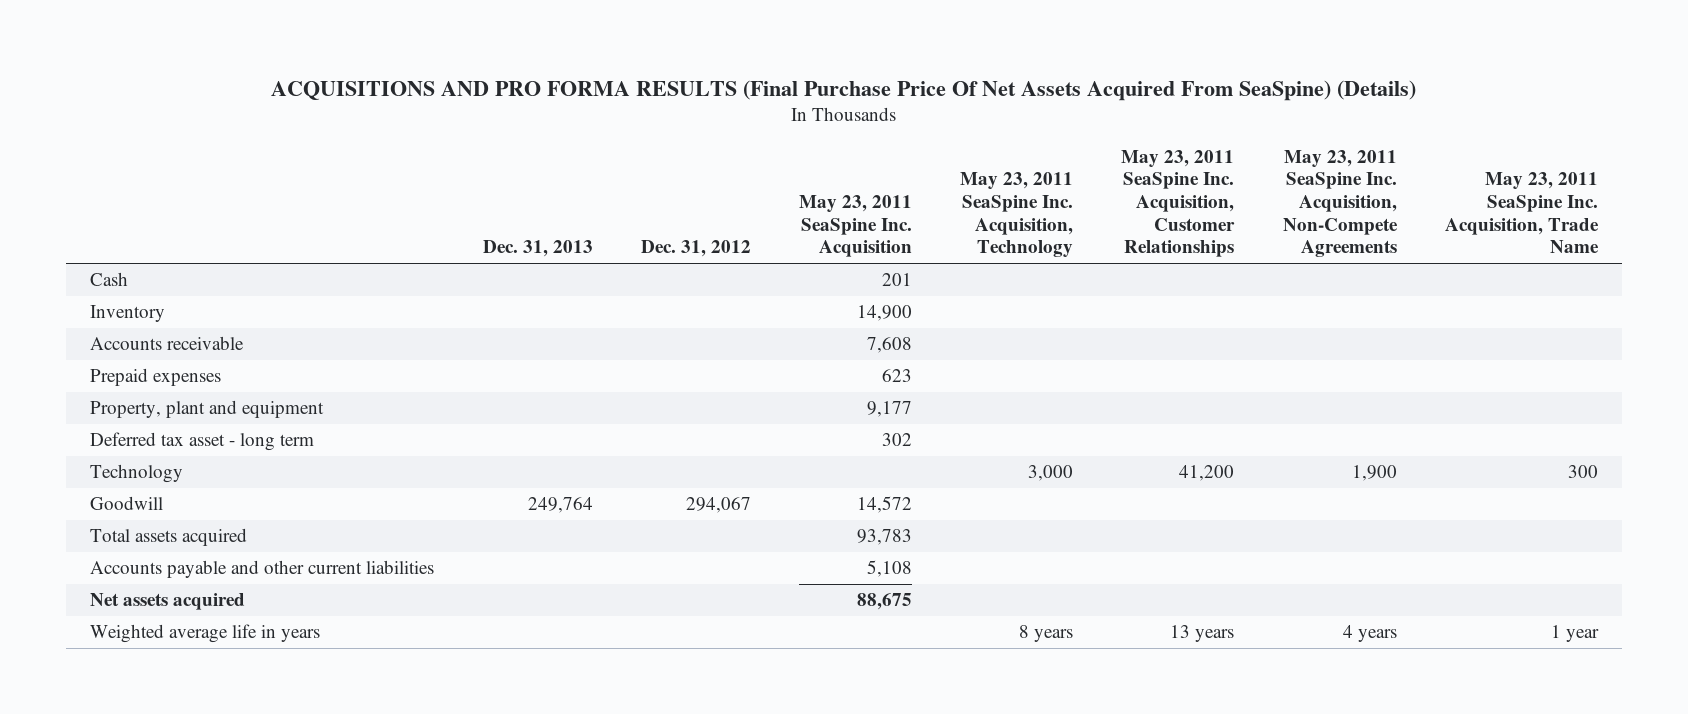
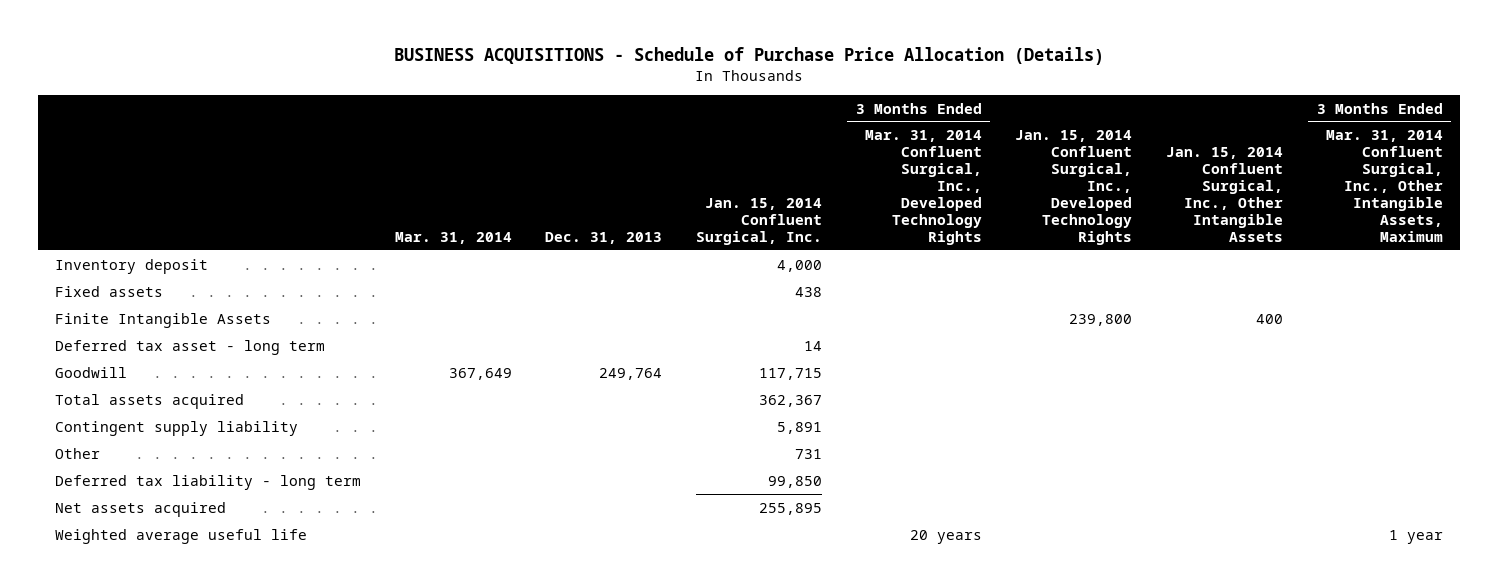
- ACQUISITIONS AND PRO FORMA RESULTS (Final Purchase Price Of Net Assets Acquired From SeaSpine) (Details)
+ BUSINESS ACQUISITIONS - Schedule of Purchase Price Allocation (Details)
- | Dec. 31, 2013 | Dec. 31, 2012 | May 23, 2011 SeaSpine Inc. Acquisition | May 23, 2011 SeaSpine Inc. Acquisition, Technology | May 23, 2011 SeaSpine Inc. Acquisition, Customer Relationships | May 23, 2011 SeaSpine Inc. Acquisition, Non-Compete Agreements | May 23, 2011 SeaSpine Inc. Acquisition, Trade Name
+ | Mar. 31, 2014 | Dec. 31, 2013 | Jan. 15, 2014 Confluent Surgical, Inc. | 3 Months Ended Mar. 31, 2014 Confluent Surgical, Inc., Developed Technology Rights | Jan. 15, 2014 Confluent Surgical, Inc., Developed Technology Rights | Jan. 15, 2014 Confluent Surgical, Inc., Other Intangible Assets | 3 Months Ended Mar. 31, 2014 Confluent Surgical, Inc., Other Intangible Assets, Maximum
- Cash | | | 201 | | | |
- Inventory | | | 14,900 | | | |
- Accounts receivable | | | 7,608 | | | |
- Prepaid expenses | | | 623 | | | |
- Property, plant and equipment | | | 9,177 | | | |
+ Inventory deposit | | | 4,000 | | | |
+ Fixed assets | | | 438 | | | |
+ Finite Intangible Assets | | | | | 239,800 | 400 |
- Technology | | | | 3,000 | 41,200 | 1,900 | 300
- Accounts payable and other current liabilities | | | 5,108 | | | |
+ Contingent supply liability | | | 5,891 | | | |
+ Other | | | 731 | | | |
+ Deferred tax liability - long term | | | 99,850 | | | |
- Weighted average life in years | | | | 8 years | 13 years | 4 years | 1 year
+ Weighted average useful life | | | | 20 years | | | 1 year

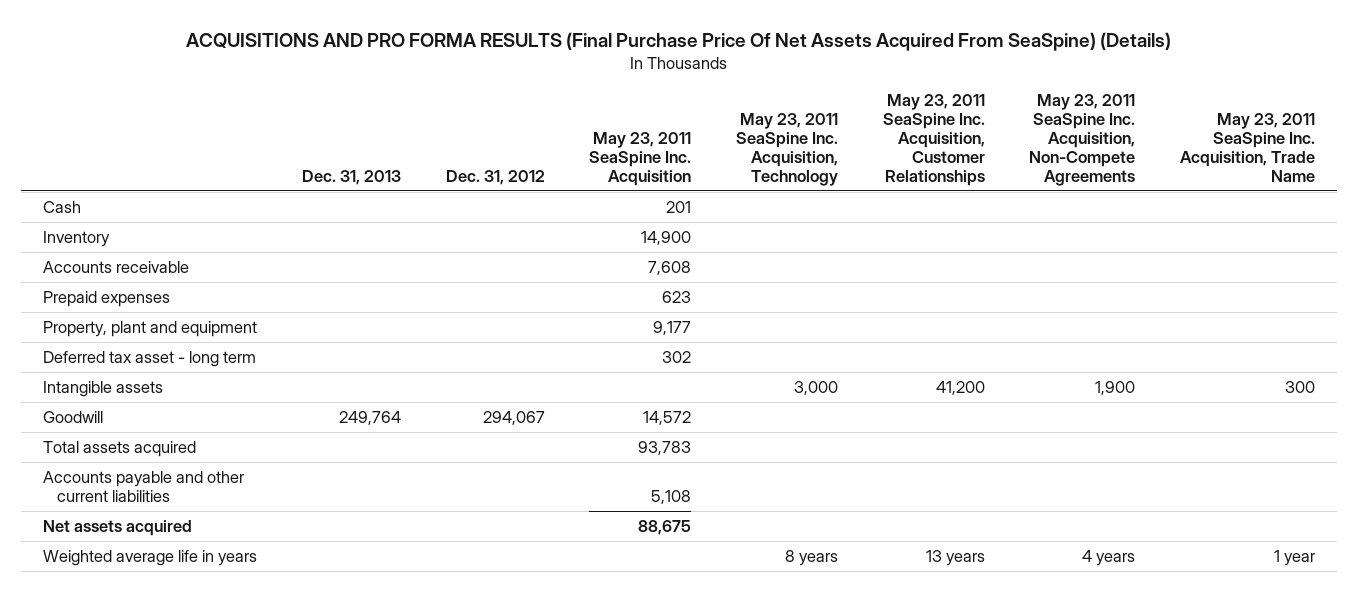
- BUSINESS ACQUISITIONS - Schedule of Purchase Price Allocation (Details)
+ ACQUISITIONS AND PRO FORMA RESULTS (Final Purchase Price Of Net Assets Acquired From SeaSpine) (Details)
- | Mar. 31, 2014 | Dec. 31, 2013 | Jan. 15, 2014 Confluent Surgical, Inc. | 3 Months Ended Mar. 31, 2014 Confluent Surgical, Inc., Developed Technology Rights | Jan. 15, 2014 Confluent Surgical, Inc., Developed Technology Rights | Jan. 15, 2014 Confluent Surgical, Inc., Other Intangible Assets | 3 Months Ended Mar. 31, 2014 Confluent Surgical, Inc., Other Intangible Assets, Maximum
+ | Dec. 31, 2013 | Dec. 31, 2012 | May 23, 2011 SeaSpine Inc. Acquisition | May 23, 2011 SeaSpine Inc. Acquisition, Technology | May 23, 2011 SeaSpine Inc. Acquisition, Customer Relationships | May 23, 2011 SeaSpine Inc. Acquisition, Non-Compete Agreements | May 23, 2011 SeaSpine Inc. Acquisition, Trade Name
- Inventory deposit | | | 4,000 | | | |
- Fixed assets | | | 438 | | | |
- Finite Intangible Assets | | | | | 239,800 | 400 |
+ Cash | | | 201 | | | |
+ Inventory | | | 14,900 | | | |
+ Accounts receivable | | | 7,608 | | | |
+ Prepaid expenses | | | 623 | | | |
+ Property, plant and equipment | | | 9,177 | | | |
+ Intangible assets | | | | 3,000 | 41,200 | 1,900 | 300
- Contingent supply liability | | | 5,891 | | | |
- Other | | | 731 | | | |
- Deferred tax liability - long term | | | 99,850 | | | |
+ Accounts payable and other current liabilities | | | 5,108 | | | |
- Weighted average useful life | | | | 20 years | | | 1 year
+ Weighted average life in years | | | | 8 years | 13 years | 4 years | 1 year

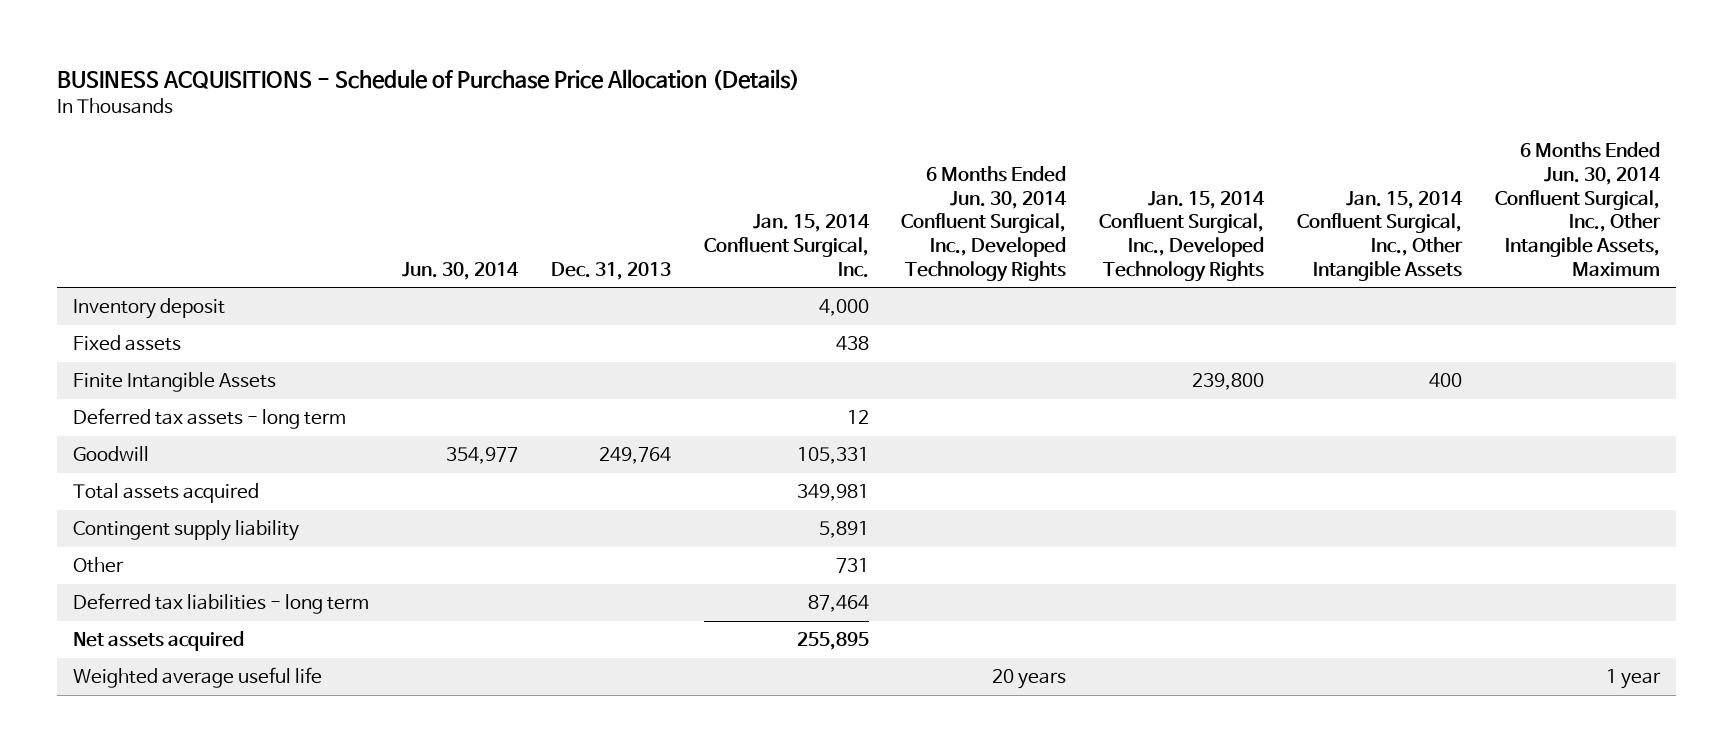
- ACQUISITIONS AND PRO FORMA RESULTS (Final Purchase Price Of Net Assets Acquired From SeaSpine) (Details)
+ BUSINESS ACQUISITIONS - Schedule of Purchase Price Allocation (Details)
- | Dec. 31, 2013 | Dec. 31, 2012 | May 23, 2011 SeaSpine Inc. Acquisition | May 23, 2011 SeaSpine Inc. Acquisition, Technology | May 23, 2011 SeaSpine Inc. Acquisition, Customer Relationships | May 23, 2011 SeaSpine Inc. Acquisition, Non-Compete Agreements | May 23, 2011 SeaSpine Inc. Acquisition, Trade Name
+ | Jun. 30, 2014 | Dec. 31, 2013 | Jan. 15, 2014 Confluent Surgical, Inc. | 6 Months Ended Jun. 30, 2014 Confluent Surgical, Inc., Developed Technology Rights | Jan. 15, 2014 Confluent Surgical, Inc., Developed Technology Rights | Jan. 15, 2014 Confluent Surgical, Inc., Other Intangible Assets | 6 Months Ended Jun. 30, 2014 Confluent Surgical, Inc., Other Intangible Assets, Maximum
- Cash | | | 201 | | | |
- Inventory | | | 14,900 | | | |
- Accounts receivable | | | 7,608 | | | |
- Prepaid expenses | | | 623 | | | |
- Property, plant and equipment | | | 9,177 | | | |
- Deferred tax asset - long term | | | 302 | | | |
- Intangible assets | | | | 3,000 | 41,200 | 1,900 | 300
+ Inventory deposit | | | 4,000 | | | |
+ Fixed assets | | | 438 | | | |
+ Finite Intangible Assets | | | | | 239,800 | 400 |
+ Deferred tax assets - long term | | | 12 | | | |
- Accounts payable and other current liabilities | | | 5,108 | | | |
+ Contingent supply liability | | | 5,891 | | | |
+ Other | | | 731 | | | |
+ Deferred tax liabilities - long term | | | 87,464 | | | |
- Weighted average life in years | | | | 8 years | 13 years | 4 years | 1 year
+ Weighted average useful life | | | | 20 years | | | 1 year

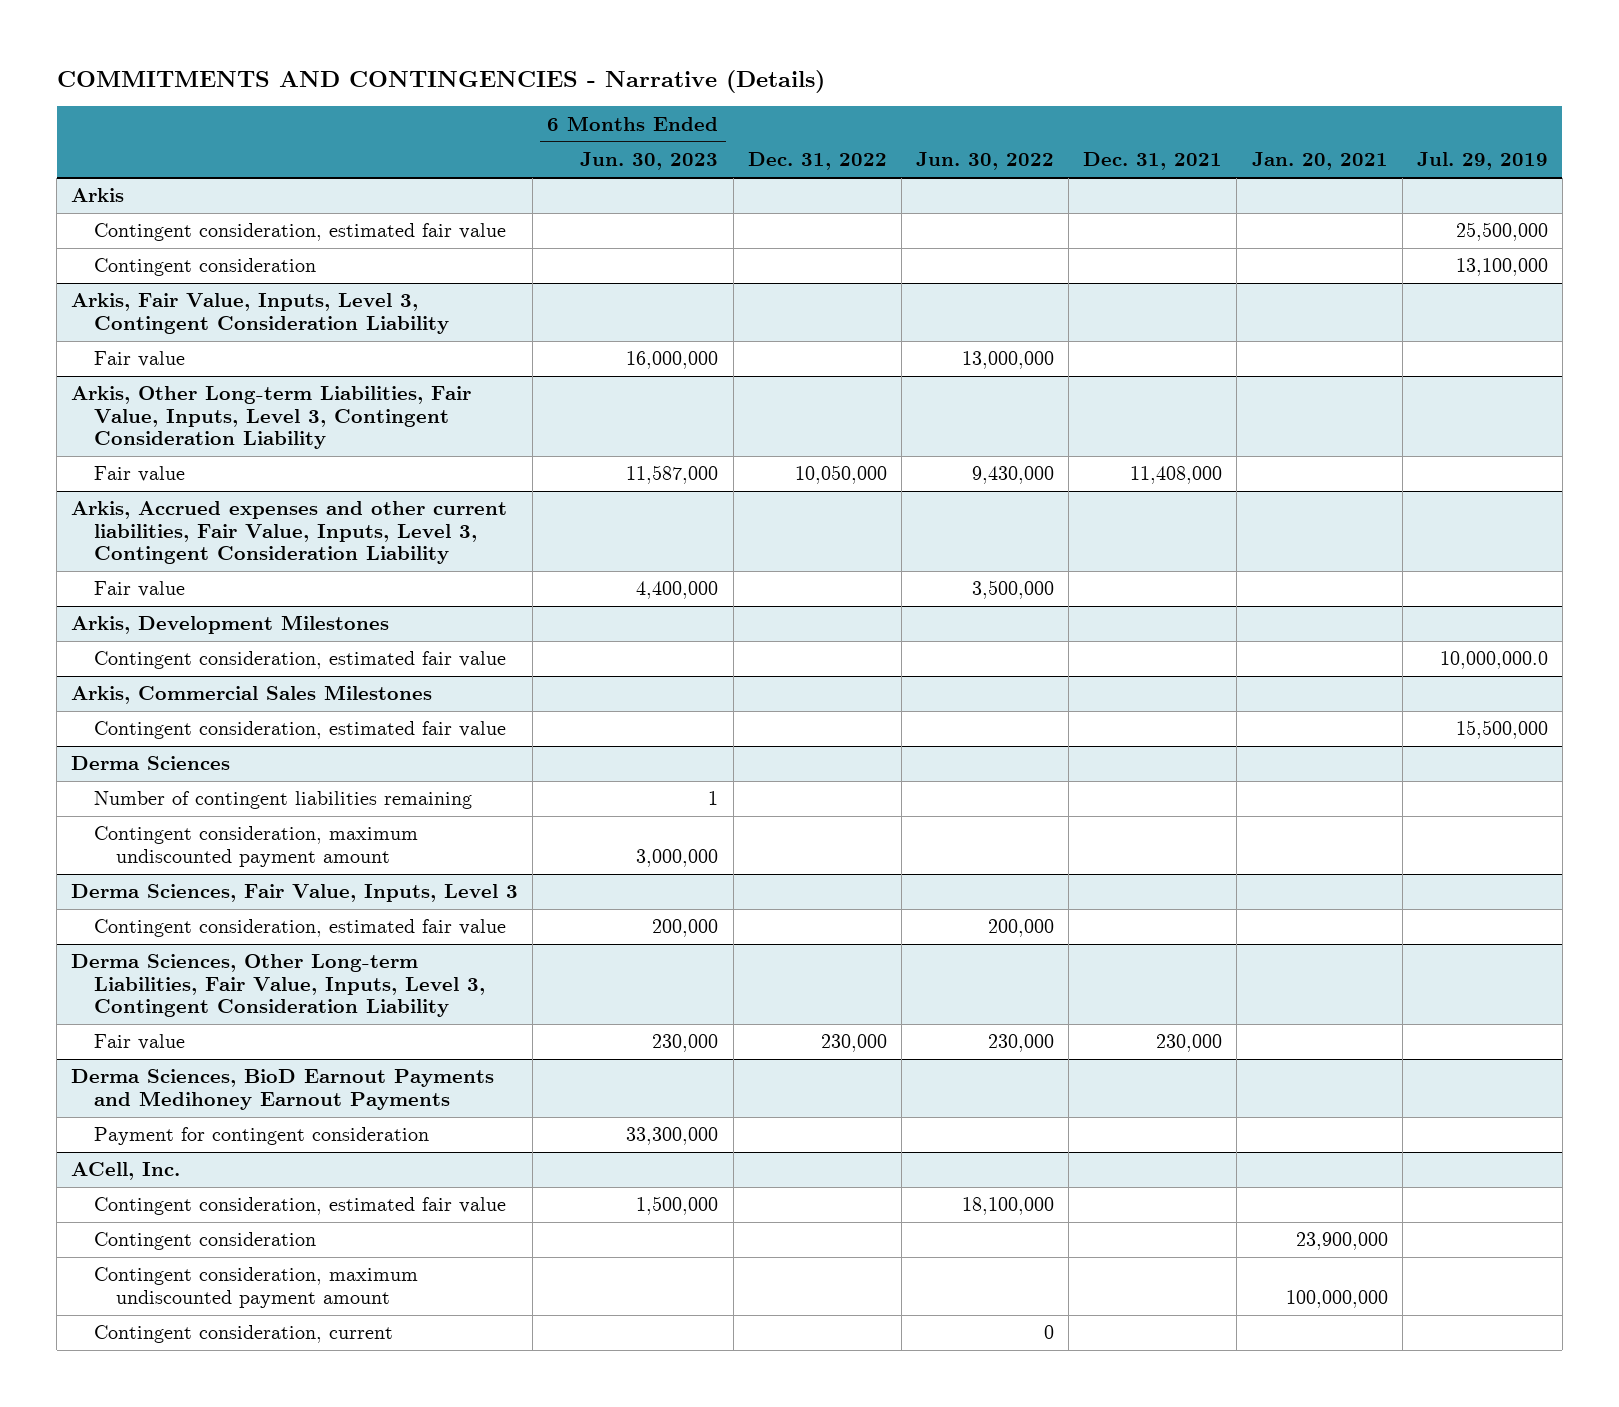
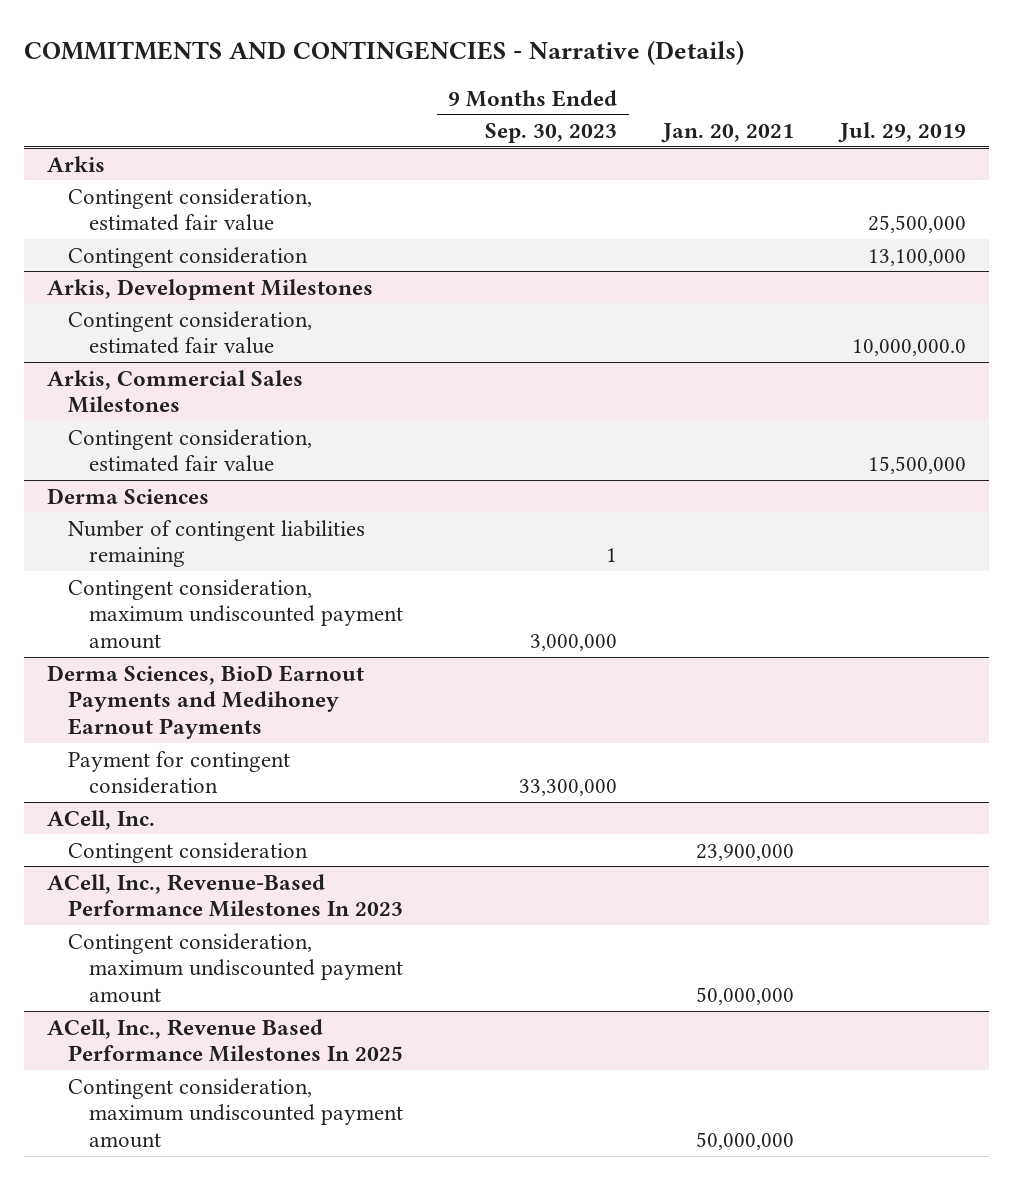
- | 6 Months Ended Jun. 30, 2023 | Dec. 31, 2022 | Jun. 30, 2022 | Dec. 31, 2021 | Jan. 20, 2021 | Jul. 29, 2019
+ | 9 Months Ended Sep. 30, 2023 | Jan. 20, 2021 | Jul. 29, 2019
- Arkis, Fair Value, Inputs, Level 3, Contingent Consideration Liability
- Fair value | 16,000,000 | | 13,000,000 | | |
- Arkis, Other Long-term Liabilities, Fair Value, Inputs, Level 3, Contingent Consideration Liability
- Fair value | 11,587,000 | 10,050,000 | 9,430,000 | 11,408,000 | |
- Arkis, Accrued expenses and other current liabilities, Fair Value, Inputs, Level 3, Contingent Consideration Liability
- Fair value | 4,400,000 | | 3,500,000 | | |
- Derma Sciences, Fair Value, Inputs, Level 3
- Contingent consideration, estimated fair value | 200,000 | | 200,000 | | |
- Derma Sciences, Other Long-term Liabilities, Fair Value, Inputs, Level 3, Contingent Consideration Liability
- Fair value | 230,000 | 230,000 | 230,000 | 230,000 | |
@ ACell, Inc.
- Contingent consideration, estimated fair value | 1,500,000 | | 18,100,000 | | |
- Contingent consideration, maximum undiscounted payment amount | | | | | 100,000,000 |
- Contingent consideration, current | | | 0 | | |
+ ACell, Inc., Revenue-Based Performance Milestones In 2023
+ Contingent consideration, maximum undiscounted payment amount | | 50,000,000 |
+ ACell, Inc., Revenue Based Performance Milestones In 2025
+ Contingent consideration, maximum undiscounted payment amount | | 50,000,000 |

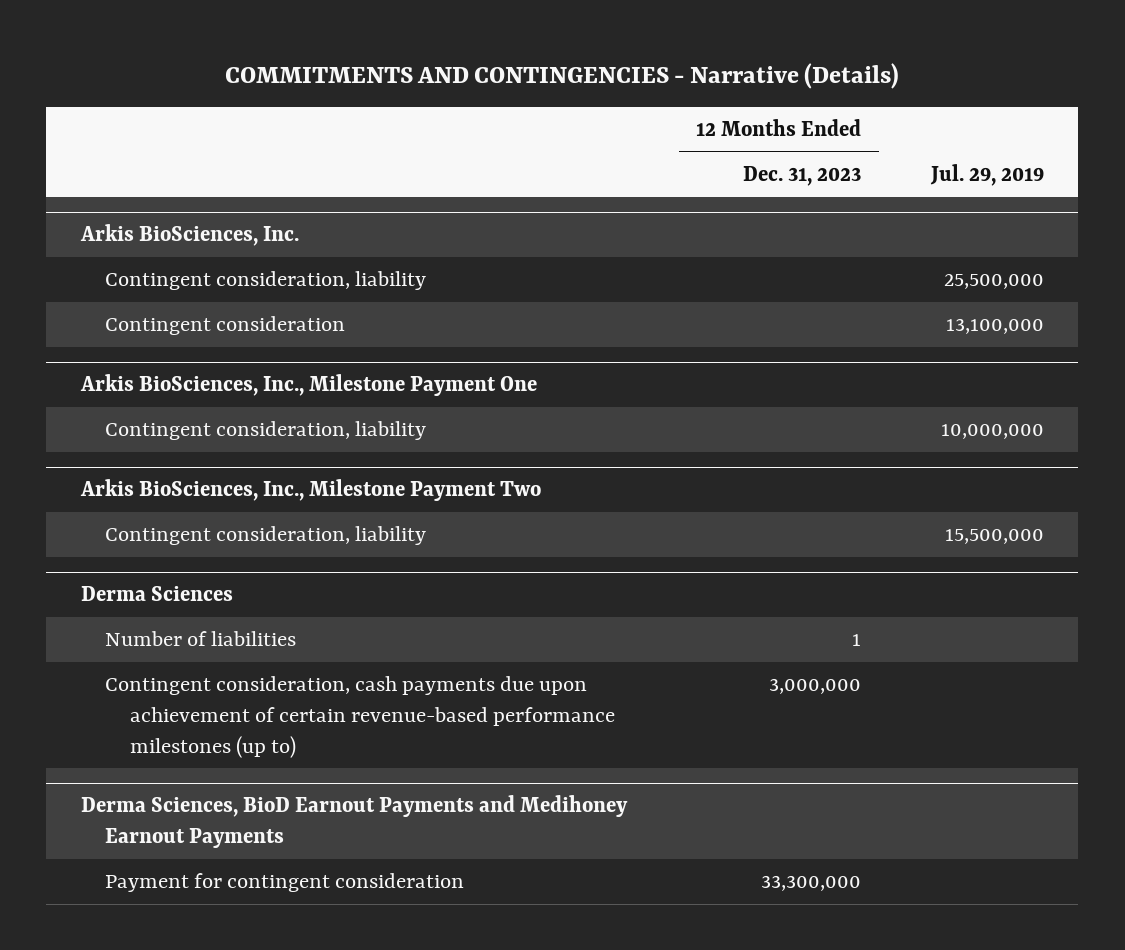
- | 9 Months Ended Sep. 30, 2023 | Jan. 20, 2021 | Jul. 29, 2019
+ | 12 Months Ended Dec. 31, 2023 | Jul. 29, 2019
- Arkis
- Contingent consideration, estimated fair value | | | 25,500,000
+ Arkis BioSciences, Inc.
+ Contingent consideration, liability | | 25,500,000
- Arkis, Development Milestones
- Contingent consideration, estimated fair value | | | 10,000,000.0
- Arkis, Commercial Sales Milestones
- Contingent consideration, estimated fair value | | | 15,500,000
+ Arkis BioSciences, Inc., Milestone Payment One
+ Contingent consideration, liability | | 10,000,000
+ Arkis BioSciences, Inc., Milestone Payment Two
+ Contingent consideration, liability | | 15,500,000
@ Derma Sciences
- Number of contingent liabilities remaining | 1 | |
- Contingent consideration, maximum undiscounted payment amount | 3,000,000 | |
+ Number of liabilities | 1 |
+ Contingent consideration, cash payments due upon achievement of certain revenue-based performance milestones (up to) | 3,000,000 |
- ACell, Inc.
- Contingent consideration | | 23,900,000 |
- ACell, Inc., Revenue-Based Performance Milestones In 2023
- Contingent consideration, maximum undiscounted payment amount | | 50,000,000 |
- ACell, Inc., Revenue Based Performance Milestones In 2025
- Contingent consideration, maximum undiscounted payment amount | | 50,000,000 |

